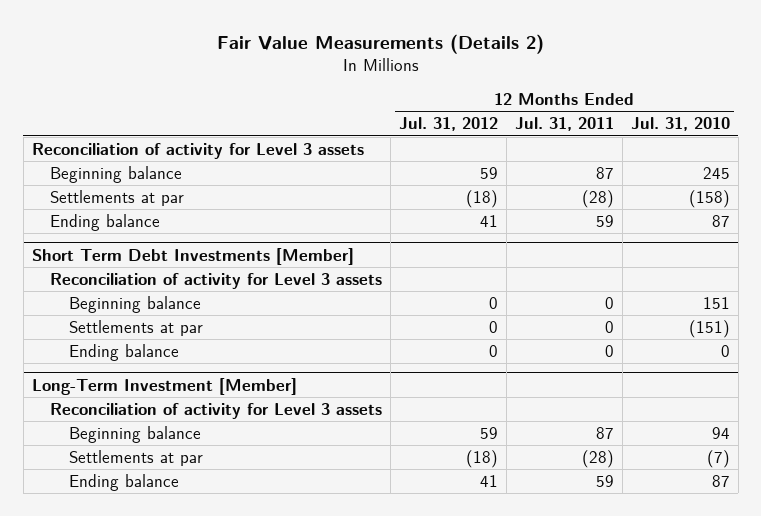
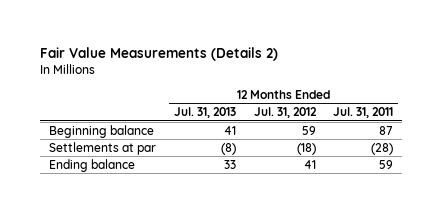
- | 12 Months Ended Jul. 31, 2012 | 12 Months Ended Jul. 31, 2011 | 12 Months Ended Jul. 31, 2010
+ | 12 Months Ended Jul. 31, 2013 | 12 Months Ended Jul. 31, 2012 | 12 Months Ended Jul. 31, 2011
- Reconciliation of activity for Level 3 assets
- Short Term Debt Investments [Member]
- Reconciliation of activity for Level 3 assets
- Beginning balance | 0 | 0 | 151
- Settlements at par | 0 | 0 | (151)
- Ending balance | 0 | 0 | 0
- Long-Term Investment [Member]
- Reconciliation of activity for Level 3 assets
- Beginning balance | 59 | 87 | 94
- Settlements at par | (18) | (28) | (7)
- Ending balance | 41 | 59 | 87

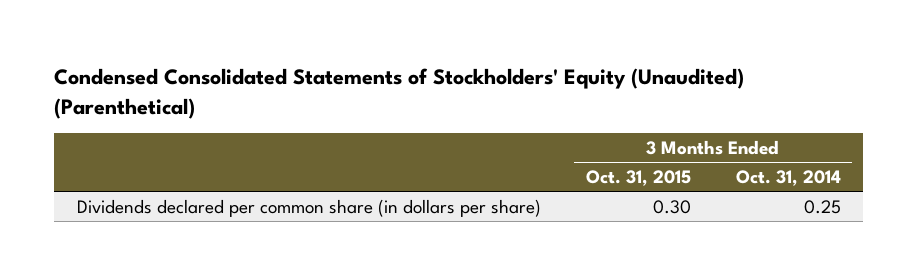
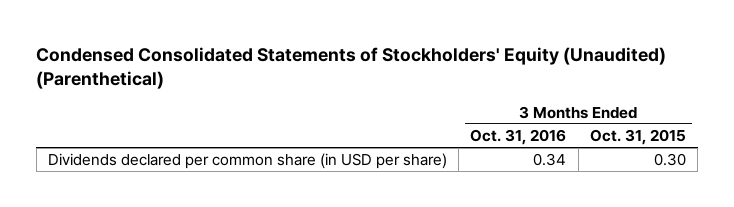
- | 3 Months Ended Oct. 31, 2015 | 3 Months Ended Oct. 31, 2014
+ | 3 Months Ended Oct. 31, 2016 | 3 Months Ended Oct. 31, 2015
- Dividends declared per common share (in dollars per share) | 0.30 | 0.25
+ Dividends declared per common share (in USD per share) | 0.34 | 0.30

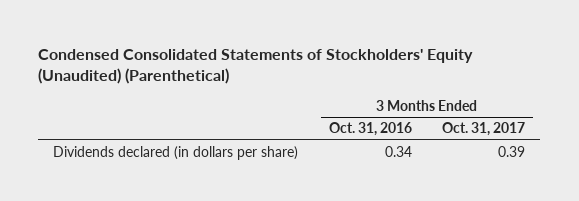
- | 3 Months Ended Oct. 31, 2016 | 3 Months Ended Oct. 31, 2015
+ | 3 Months Ended Oct. 31, 2016 | 3 Months Ended Oct. 31, 2017
- Dividends declared per common share (in USD per share) | 0.34 | 0.30
+ Dividends declared (in dollars per share) | 0.34 | 0.39

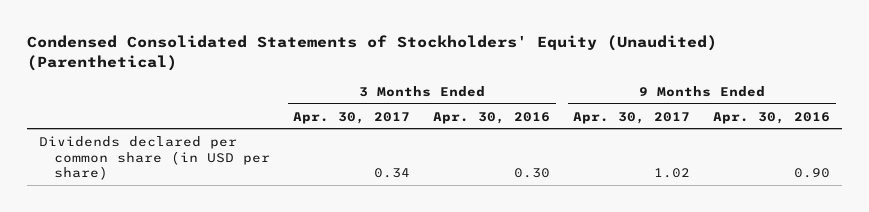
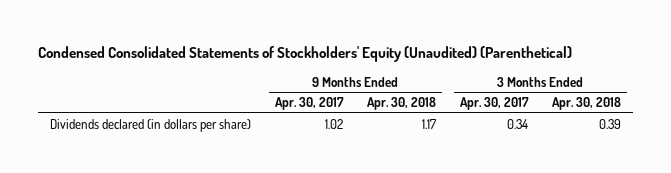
- | 3 Months Ended Apr. 30, 2017 | 3 Months Ended Apr. 30, 2016 | 9 Months Ended Apr. 30, 2017 | 9 Months Ended Apr. 30, 2016
+ | 9 Months Ended Apr. 30, 2017 | 9 Months Ended Apr. 30, 2018 | 3 Months Ended Apr. 30, 2017 | 3 Months Ended Apr. 30, 2018
- Dividends declared per common share (in USD per share) | 0.34 | 0.30 | 1.02 | 0.90
+ Dividends declared (in dollars per share) | 1.02 | 1.17 | 0.34 | 0.39

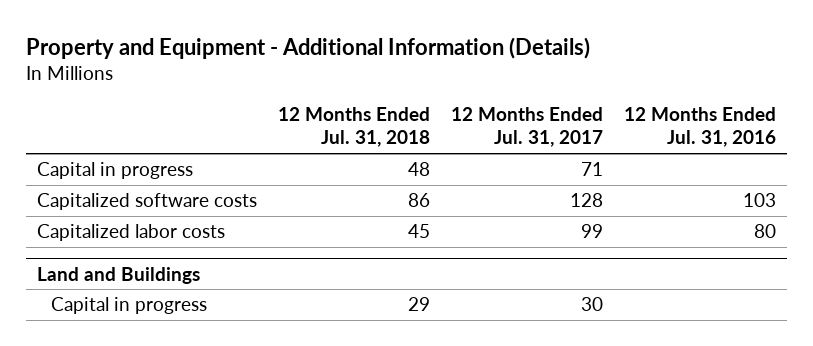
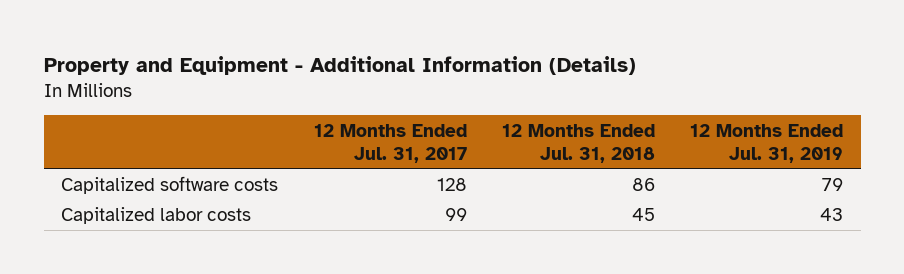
- | 12 Months Ended Jul. 31, 2018 | 12 Months Ended Jul. 31, 2017 | 12 Months Ended Jul. 31, 2016
+ | 12 Months Ended Jul. 31, 2017 | 12 Months Ended Jul. 31, 2018 | 12 Months Ended Jul. 31, 2019
- Capital in progress | 48 | 71 |
- Land and Buildings
- Capital in progress | 29 | 30 |

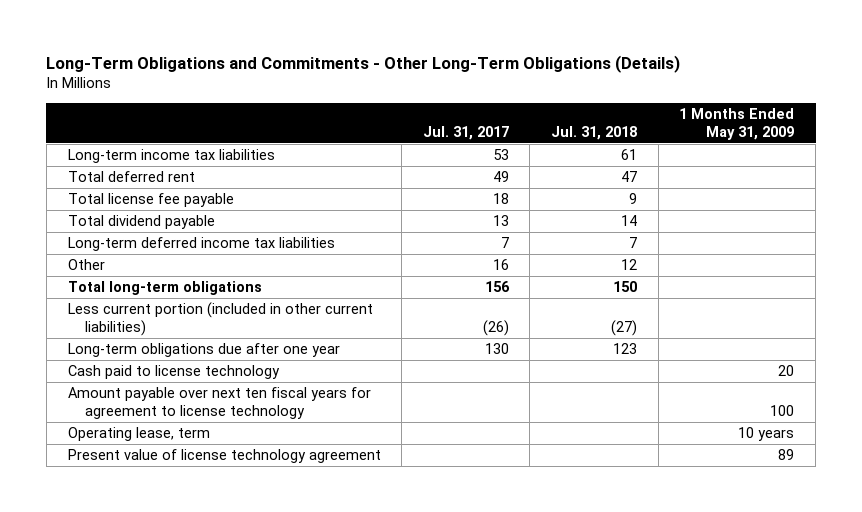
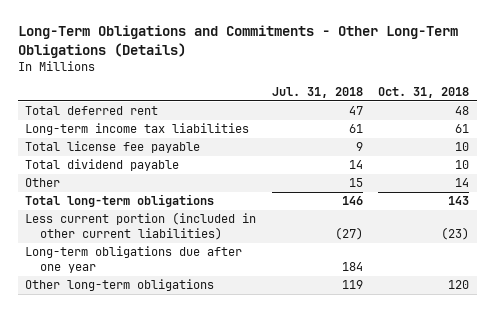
- | Jul. 31, 2017 | Jul. 31, 2018 | 1 Months Ended May 31, 2009
+ | Jul. 31, 2018 | Oct. 31, 2018
moved down: Long-term income tax liabilities | 61 | 61
- Long-term deferred income tax liabilities | 7 | 7 |
- Other | 16 | 12 |
- Total long-term obligations | 156 | 150 |
+ Other | 15 | 14
+ Total long-term obligations | 146 | 143
- Long-term obligations due after one year | 130 | 123 |
- Cash paid to license technology | | | 20
- Amount payable over next ten fiscal years for agreement to license technology | | | 100
- Operating lease, term | | | 10 years
- Present value of license technology agreement | | | 89
+ Long-term obligations due after one year | 184 |
+ Other long-term obligations | 119 | 120

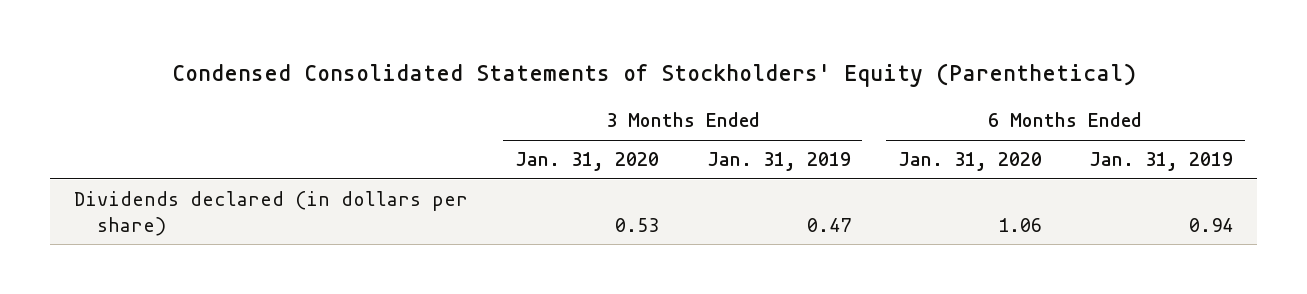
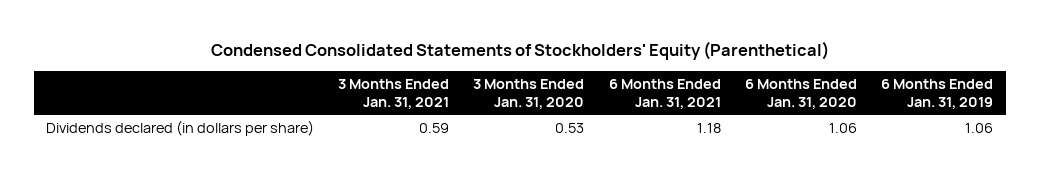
- | 3 Months Ended Jan. 31, 2020 | 3 Months Ended Jan. 31, 2019 | 6 Months Ended Jan. 31, 2020 | 6 Months Ended Jan. 31, 2019
+ | 3 Months Ended Jan. 31, 2021 | 3 Months Ended Jan. 31, 2020 | 6 Months Ended Jan. 31, 2021 | 6 Months Ended Jan. 31, 2020 | 6 Months Ended Jan. 31, 2019
- Dividends declared (in dollars per share) | 0.53 | 0.47 | 1.06 | 0.94
+ Dividends declared (in dollars per share) | 0.59 | 0.53 | 1.18 | 1.06 | 1.06

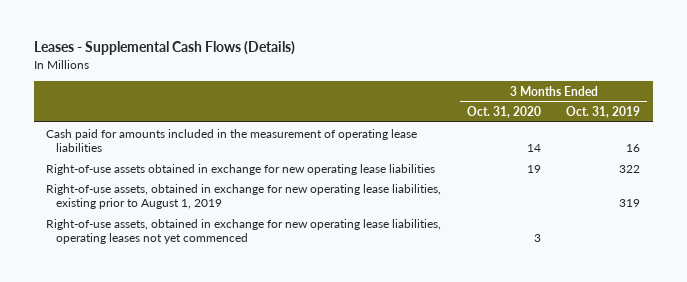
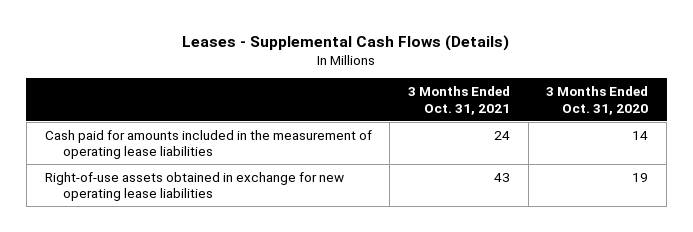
- | 3 Months Ended Oct. 31, 2020 | 3 Months Ended Oct. 31, 2019
+ | 3 Months Ended Oct. 31, 2021 | 3 Months Ended Oct. 31, 2020
- Right-of-use assets, obtained in exchange for new operating lease liabilities, existing prior to August 1, 2019 | | 319
- Right-of-use assets, obtained in exchange for new operating lease liabilities, operating leases not yet commenced | 3 |

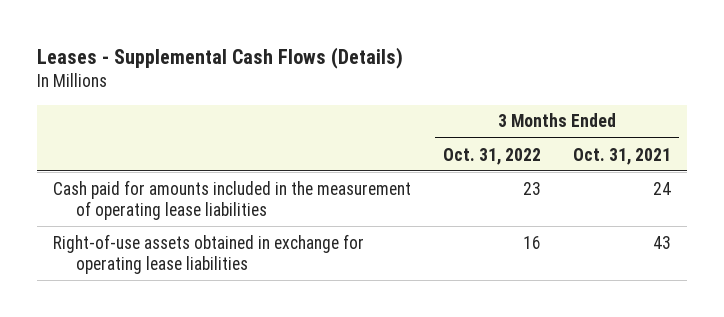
- | 3 Months Ended Oct. 31, 2021 | 3 Months Ended Oct. 31, 2020
+ | 3 Months Ended Oct. 31, 2022 | 3 Months Ended Oct. 31, 2021
- Right-of-use assets obtained in exchange for new operating lease liabilities | 43 | 19
+ Right-of-use assets obtained in exchange for operating lease liabilities | 16 | 43

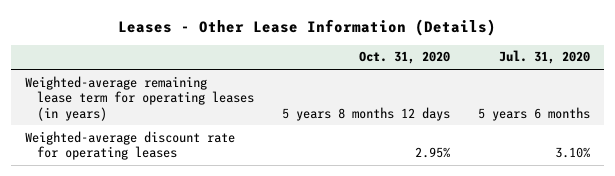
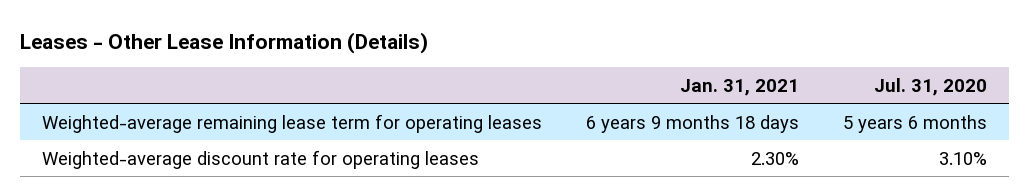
- | Oct. 31, 2020 | Jul. 31, 2020
+ | Jan. 31, 2021 | Jul. 31, 2020
- Weighted-average remaining lease term for operating leases (in years) | 5 years 8 months 12 days | 5 years 6 months
+ Weighted-average remaining lease term for operating leases | 6 years 9 months 18 days | 5 years 6 months

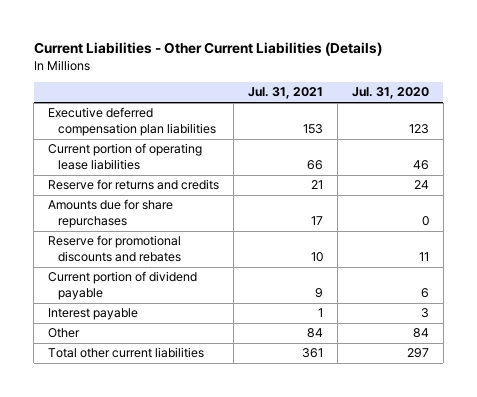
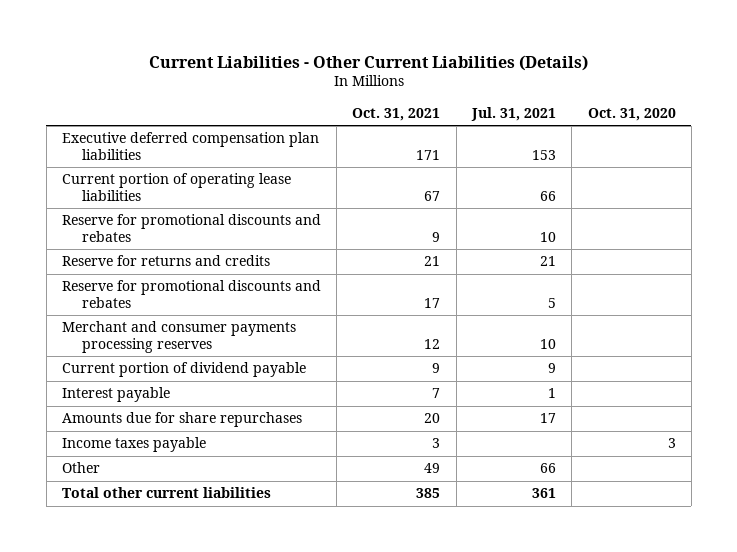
- | Jul. 31, 2021 | Jul. 31, 2020
+ | Oct. 31, 2021 | Jul. 31, 2021 | Oct. 31, 2020
moved down: Reserve for returns and credits | 21 | 21 |
+ Reserve for promotional discounts and rebates | 17 | 5 |
+ Merchant and consumer payments processing reserves | 12 | 10 |
- Other | 84 | 84
moved down: Amounts due for share repurchases | 20 | 17 |
+ Income taxes payable | 3 | | 3
+ Other | 49 | 66 |

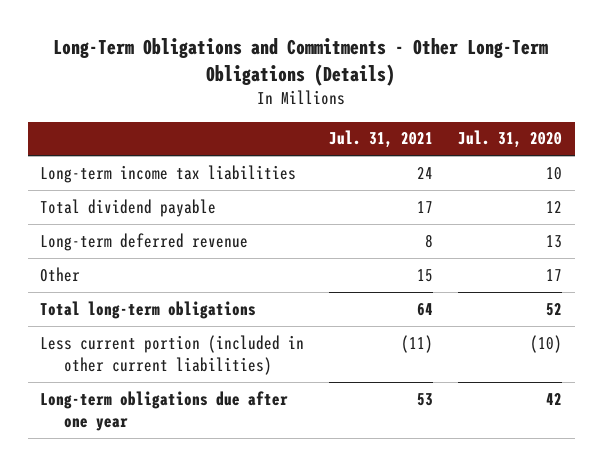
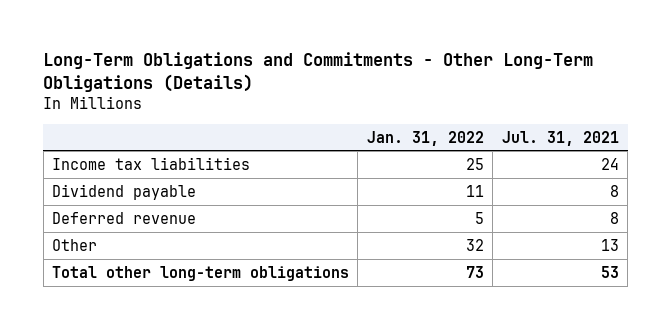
- | Jul. 31, 2021 | Jul. 31, 2020
+ | Jan. 31, 2022 | Jul. 31, 2021
- Long-term income tax liabilities | 24 | 10
- Total dividend payable | 17 | 12
- Long-term deferred revenue | 8 | 13
- Other | 15 | 17
- Total long-term obligations | 64 | 52
- Less current portion (included in other current liabilities) | (11) | (10)
- Long-term obligations due after one year | 53 | 42
+ Income tax liabilities | 25 | 24
+ Dividend payable | 11 | 8
+ Deferred revenue | 5 | 8
+ Other | 32 | 13
+ Total other long-term obligations | 73 | 53

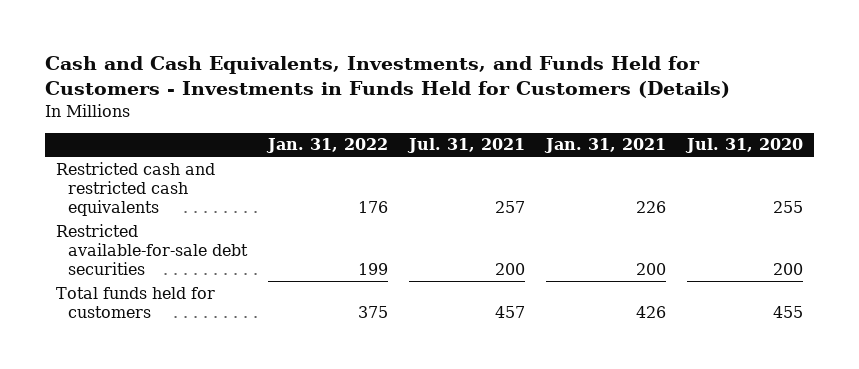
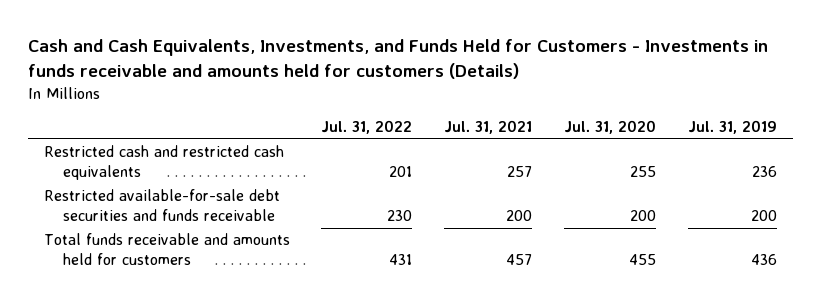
- Cash and Cash Equivalents, Investments, and Funds Held for Customers - Investments in Funds Held for Customers (Details)
+ Cash and Cash Equivalents, Investments, and Funds Held for Customers - Investments in funds receivable and amounts held for customers (Details)
- | Jan. 31, 2022 | Jul. 31, 2021 | Jan. 31, 2021 | Jul. 31, 2020
+ | Jul. 31, 2022 | Jul. 31, 2021 | Jul. 31, 2020 | Jul. 31, 2019
- Restricted available-for-sale debt securities | 199 | 200 | 200 | 200
- Total funds held for customers | 375 | 457 | 426 | 455
+ Restricted available-for-sale debt securities and funds receivable | 230 | 200 | 200 | 200
+ Total funds receivable and amounts held for customers | 431 | 457 | 455 | 436

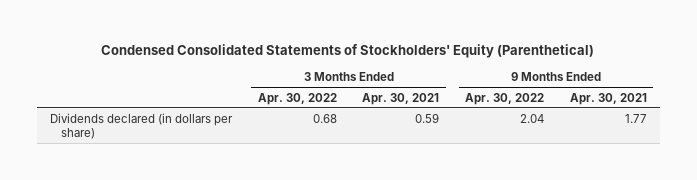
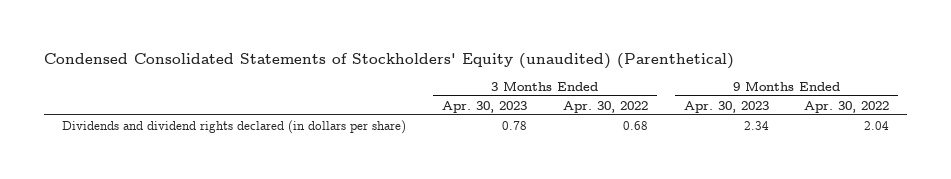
- Condensed Consolidated Statements of Stockholders' Equity (Parenthetical)
+ Condensed Consolidated Statements of Stockholders' Equity (unaudited) (Parenthetical)
- | 3 Months Ended Apr. 30, 2022 | 3 Months Ended Apr. 30, 2021 | 9 Months Ended Apr. 30, 2022 | 9 Months Ended Apr. 30, 2021
+ | 3 Months Ended Apr. 30, 2023 | 3 Months Ended Apr. 30, 2022 | 9 Months Ended Apr. 30, 2023 | 9 Months Ended Apr. 30, 2022
- Dividends declared (in dollars per share) | 0.68 | 0.59 | 2.04 | 1.77
+ Dividends and dividend rights declared (in dollars per share) | 0.78 | 0.68 | 2.34 | 2.04

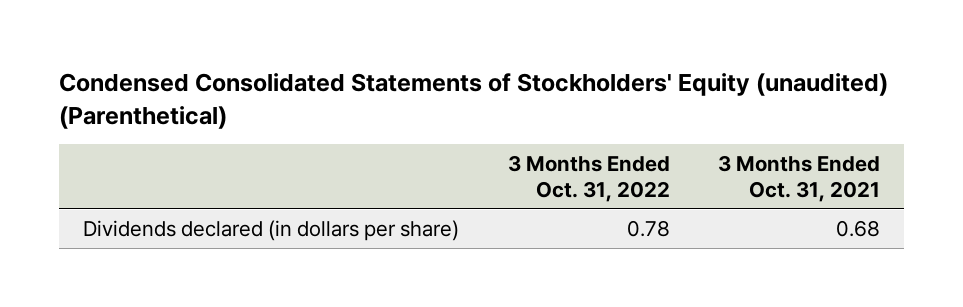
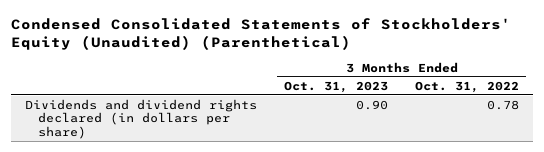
- Condensed Consolidated Statements of Stockholders' Equity (unaudited) (Parenthetical)
+ Condensed Consolidated Statements of Stockholders' Equity (Unaudited) (Parenthetical)
- | 3 Months Ended Oct. 31, 2022 | 3 Months Ended Oct. 31, 2021
+ | 3 Months Ended Oct. 31, 2023 | 3 Months Ended Oct. 31, 2022
- Dividends declared (in dollars per share) | 0.78 | 0.68
+ Dividends and dividend rights declared (in dollars per share) | 0.90 | 0.78

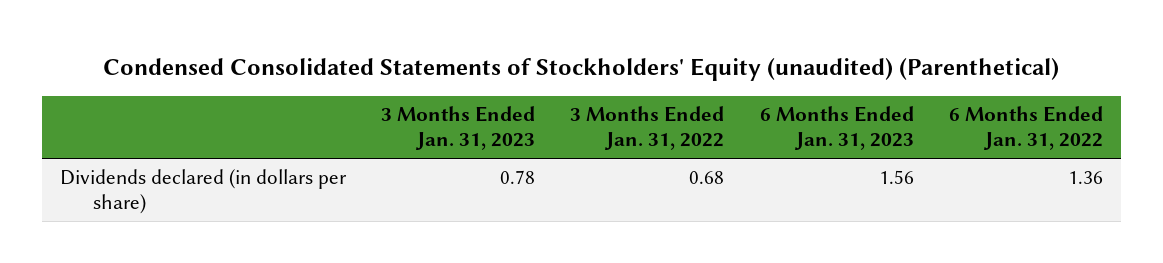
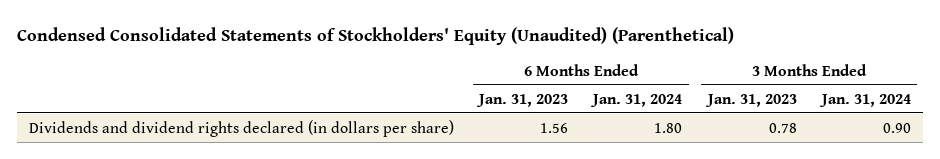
- Condensed Consolidated Statements of Stockholders' Equity (unaudited) (Parenthetical)
+ Condensed Consolidated Statements of Stockholders' Equity (Unaudited) (Parenthetical)
- | 3 Months Ended Jan. 31, 2023 | 3 Months Ended Jan. 31, 2022 | 6 Months Ended Jan. 31, 2023 | 6 Months Ended Jan. 31, 2022
+ | 6 Months Ended Jan. 31, 2023 | 6 Months Ended Jan. 31, 2024 | 3 Months Ended Jan. 31, 2023 | 3 Months Ended Jan. 31, 2024
- Dividends declared (in dollars per share) | 0.78 | 0.68 | 1.56 | 1.36
+ Dividends and dividend rights declared (in dollars per share) | 1.56 | 1.80 | 0.78 | 0.90

